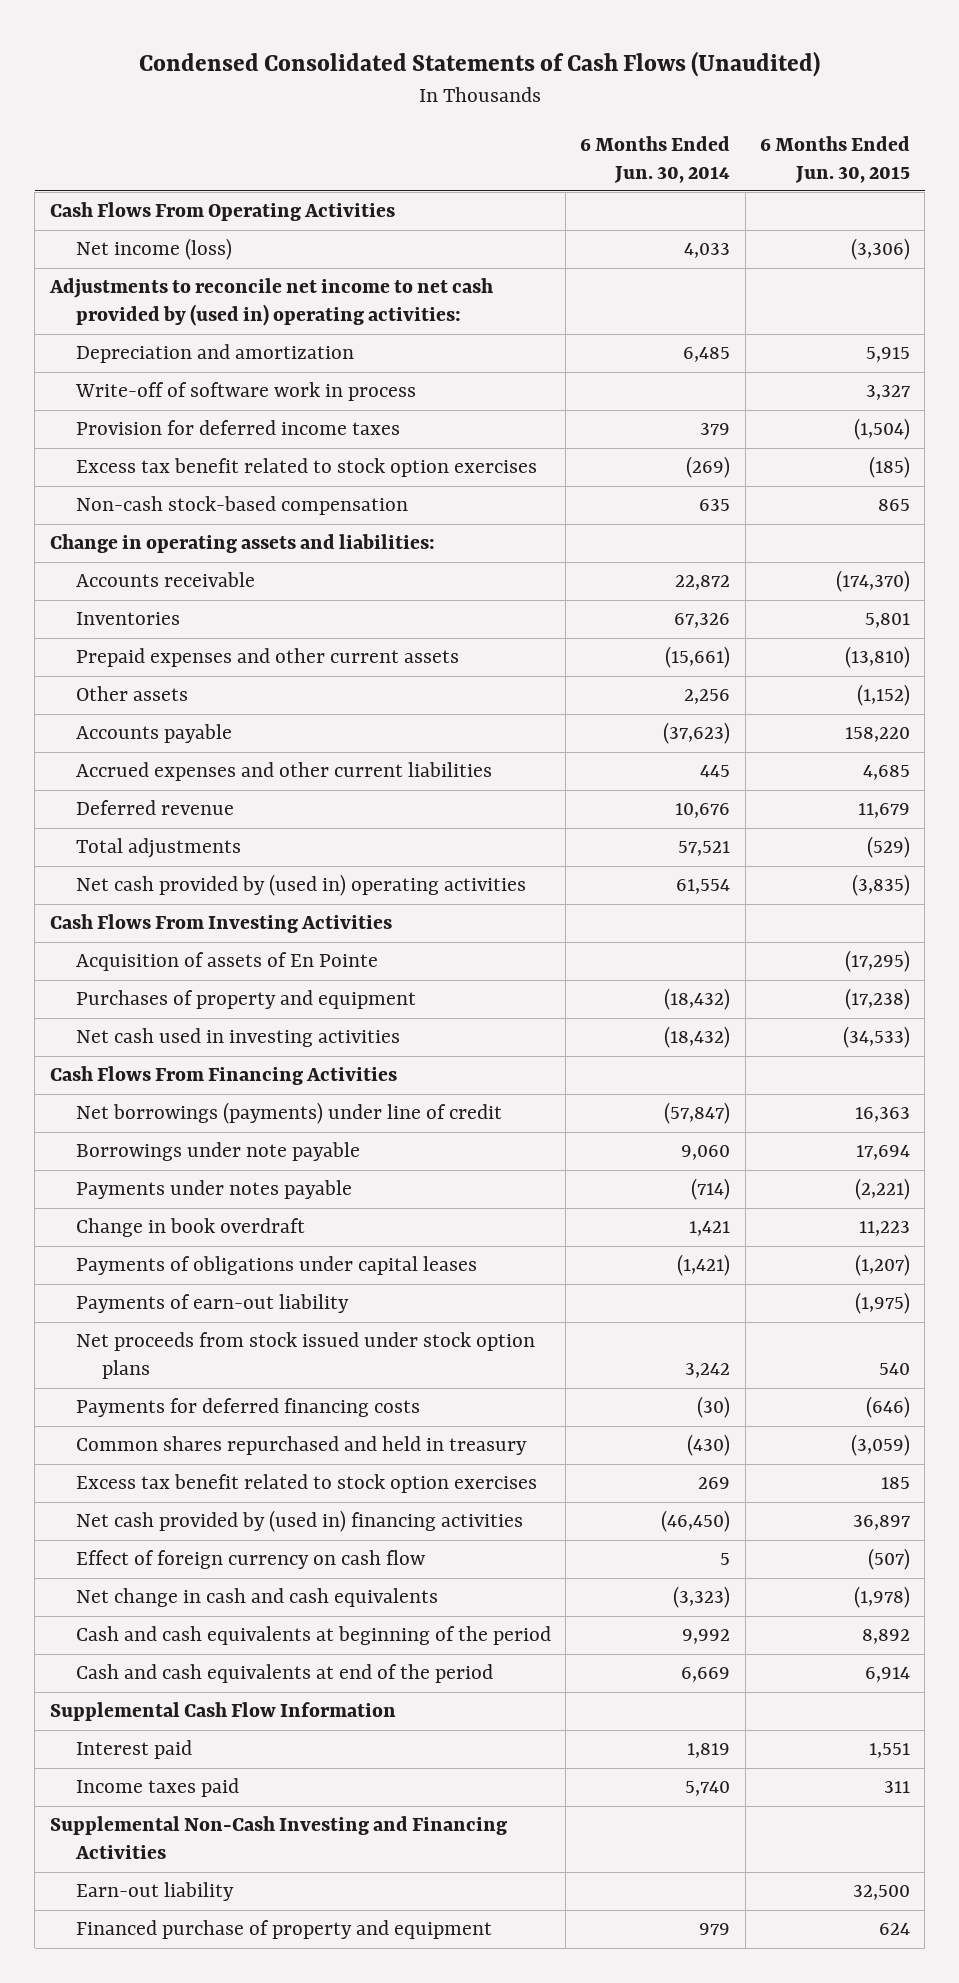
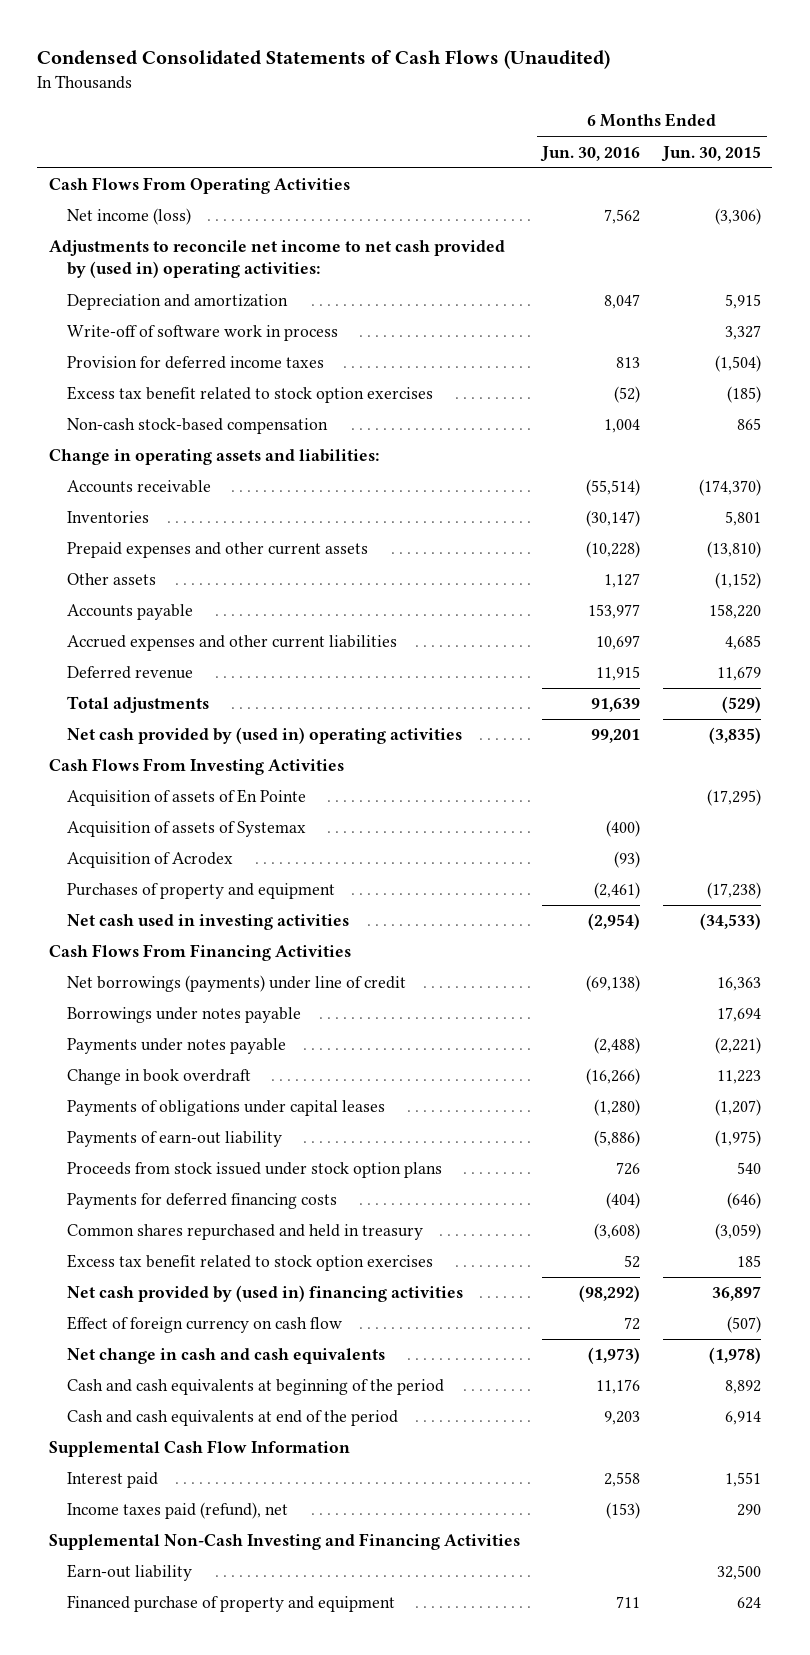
- | 6 Months Ended Jun. 30, 2014 | 6 Months Ended Jun. 30, 2015
+ | 6 Months Ended Jun. 30, 2016 | 6 Months Ended Jun. 30, 2015
+ Acquisition of assets of Systemax | (400) |
+ Acquisition of Acrodex | (93) |
- Borrowings under note payable | 9,060 | 17,694
+ Borrowings under notes payable | | 17,694
- Net proceeds from stock issued under stock option plans | 3,242 | 540
+ Proceeds from stock issued under stock option plans | 726 | 540
- Income taxes paid | 5,740 | 311
+ Income taxes paid (refund), net | (153) | 290

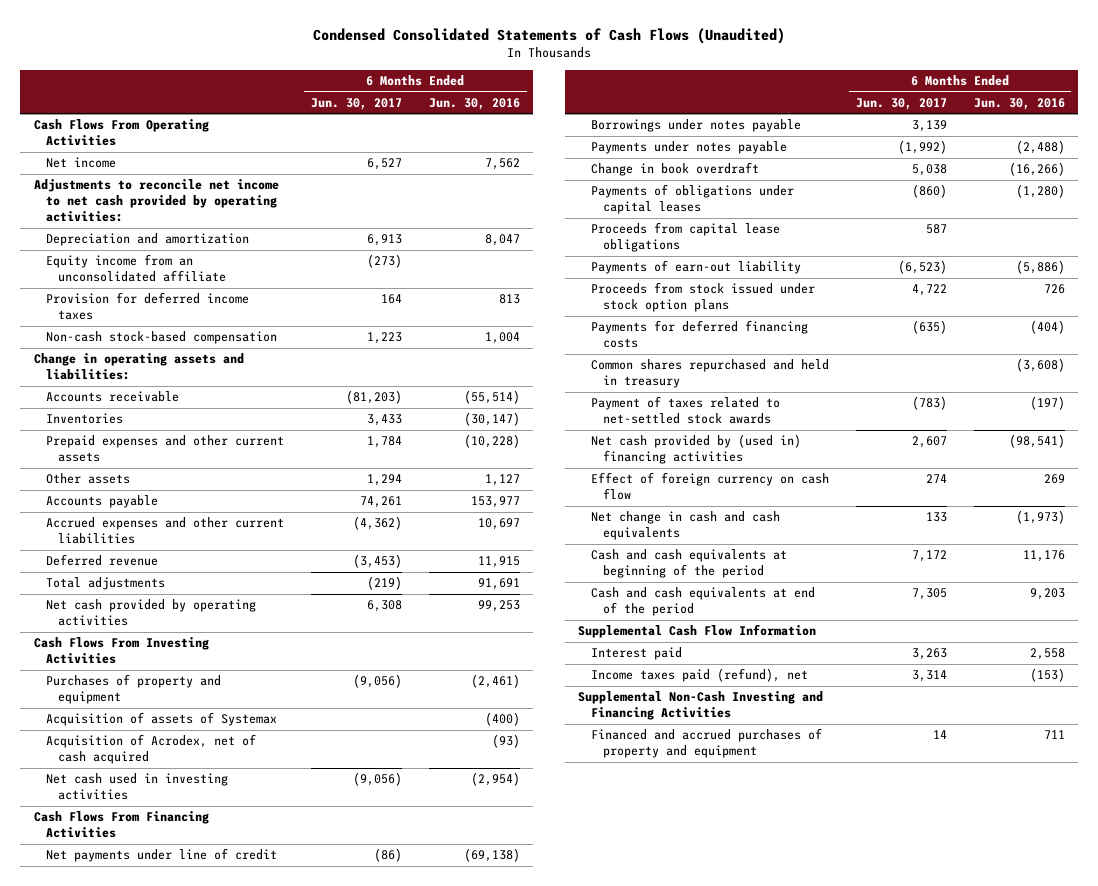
- | 6 Months Ended Jun. 30, 2016 | 6 Months Ended Jun. 30, 2015
+ | 6 Months Ended Jun. 30, 2017 | 6 Months Ended Jun. 30, 2016
- Net income (loss) | 7,562 | (3,306)
- Adjustments to reconcile net income to net cash provided by (used in) operating activities:
+ Net income | 6,527 | 7,562
+ Adjustments to reconcile net income to net cash provided by operating activities:
- Write-off of software work in process | | 3,327
+ Equity income from an unconsolidated affiliate | (273) |
- Excess tax benefit related to stock option exercises | (52) | (185)
- Total adjustments | 91,639 | (529)
- Net cash provided by (used in) operating activities | 99,201 | (3,835)
+ Total adjustments | (219) | 91,691
+ Net cash provided by operating activities | 6,308 | 99,253
- Acquisition of assets of En Pointe | | (17,295)
- Acquisition of Acrodex | (93) |
moved down: Acquisition of assets of Systemax | | (400)
+ Acquisition of Acrodex, net of cash acquired | | (93)
- Net borrowings (payments) under line of credit | (69,138) | 16,363
+ Net payments under line of credit | (86) | (69,138)
+ Proceeds from capital lease obligations | 587 |
- Excess tax benefit related to stock option exercises | 52 | 185
- Net cash provided by (used in) financing activities | (98,292) | 36,897
- Effect of foreign currency on cash flow | 72 | (507)
+ Payment of taxes related to net-settled stock awards | (783) | (197)
+ Net cash provided by (used in) financing activities | 2,607 | (98,541)
+ Effect of foreign currency on cash flow | 274 | 269
- Earn-out liability | | 32,500
- Financed purchase of property and equipment | 711 | 624
+ Financed and accrued purchases of property and equipment | 14 | 711

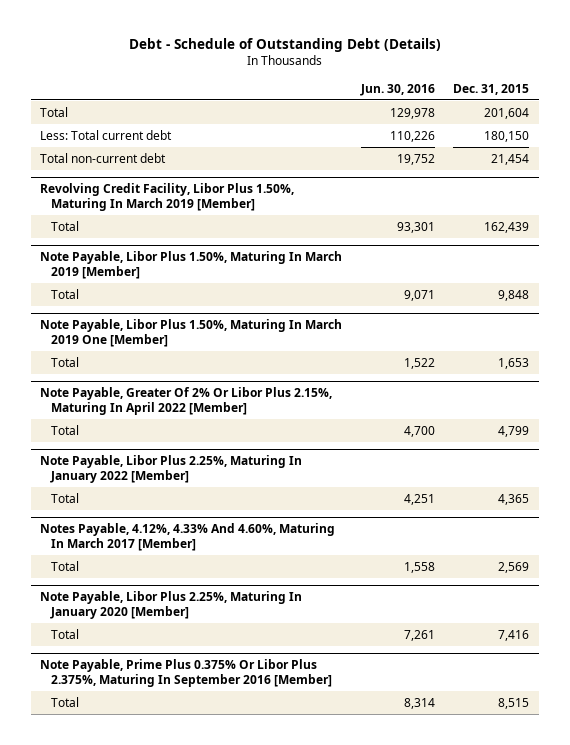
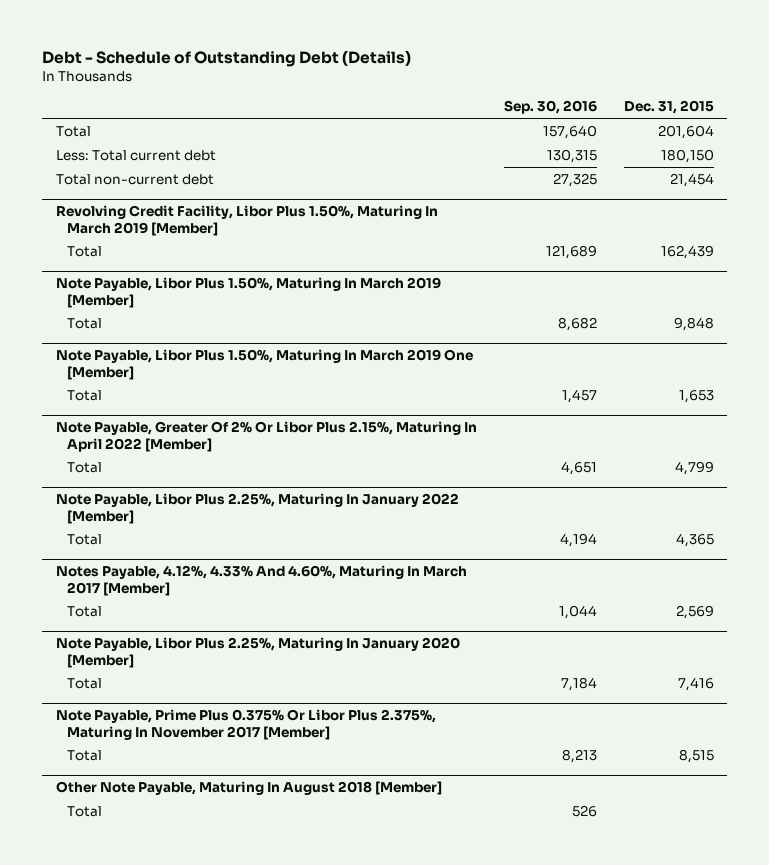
- | Jun. 30, 2016 | Dec. 31, 2015
+ | Sep. 30, 2016 | Dec. 31, 2015
- Note Payable, Prime Plus 0.375% Or Libor Plus 2.375%, Maturing In September 2016 [Member]
+ Note Payable, Prime Plus 0.375% Or Libor Plus 2.375%, Maturing In November 2017 [Member]
+ Other Note Payable, Maturing In August 2018 [Member]
+ Total | 526 |

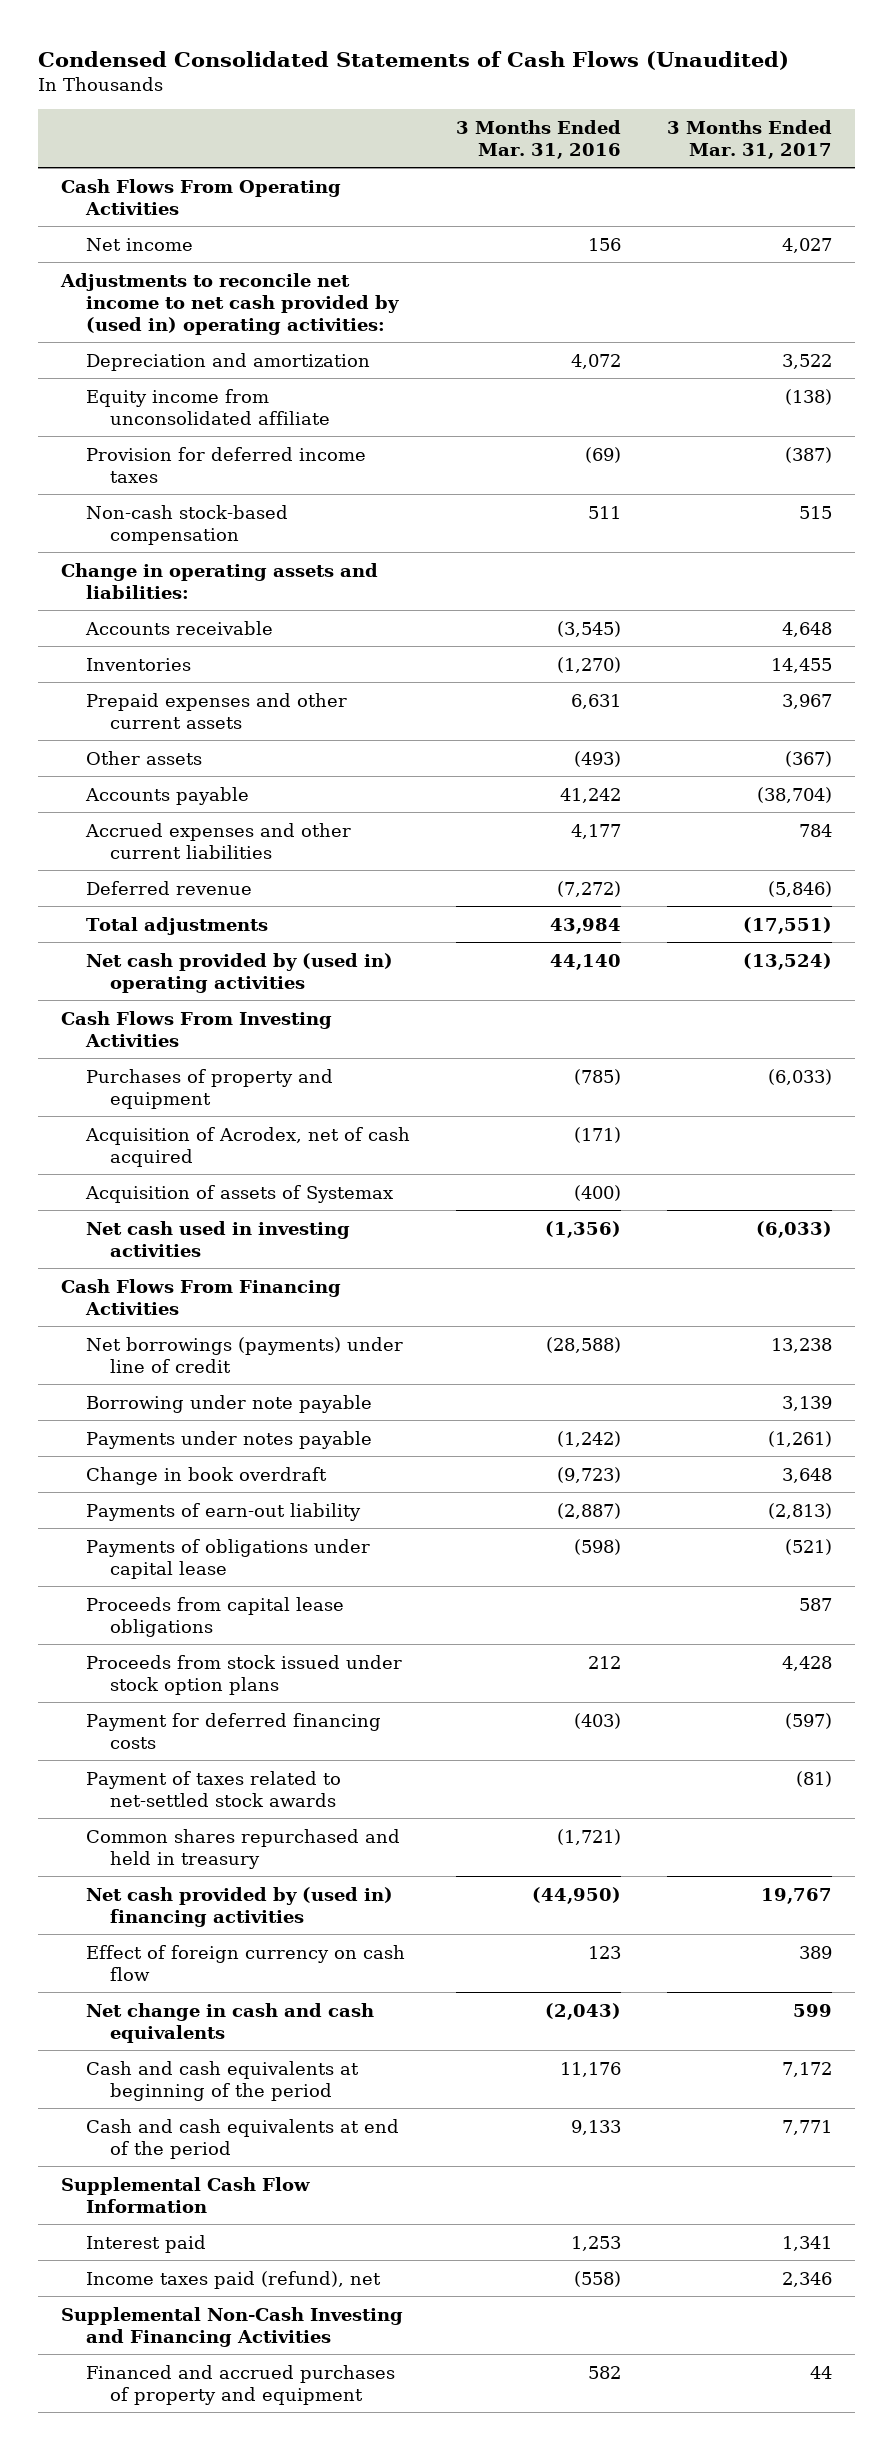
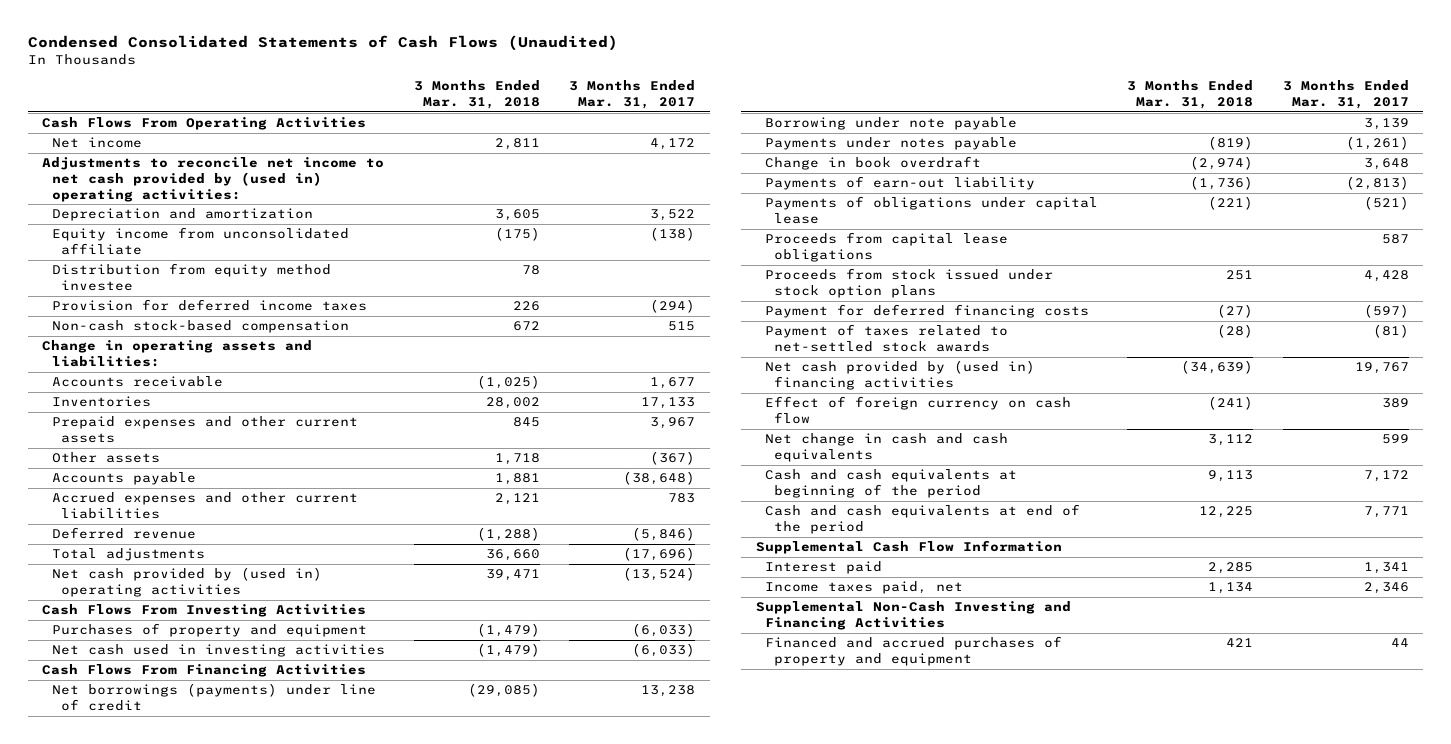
- | 3 Months Ended Mar. 31, 2016 | 3 Months Ended Mar. 31, 2017
+ | 3 Months Ended Mar. 31, 2018 | 3 Months Ended Mar. 31, 2017
- Net income | 156 | 4,027
+ Net income | 2,811 | 4,172
- Provision for deferred income taxes | (69) | (387)
+ Distribution from equity method investee | 78 |
+ Provision for deferred income taxes | 226 | (294)
- Accounts receivable | (3,545) | 4,648
- Inventories | (1,270) | 14,455
+ Accounts receivable | (1,025) | 1,677
+ Inventories | 28,002 | 17,133
- Accounts payable | 41,242 | (38,704)
- Accrued expenses and other current liabilities | 4,177 | 784
+ Accounts payable | 1,881 | (38,648)
+ Accrued expenses and other current liabilities | 2,121 | 783
- Total adjustments | 43,984 | (17,551)
+ Total adjustments | 36,660 | (17,696)
- Acquisition of Acrodex, net of cash acquired | (171) |
- Acquisition of assets of Systemax | (400) |
- Common shares repurchased and held in treasury | (1,721) |
- Income taxes paid (refund), net | (558) | 2,346
+ Income taxes paid, net | 1,134 | 2,346

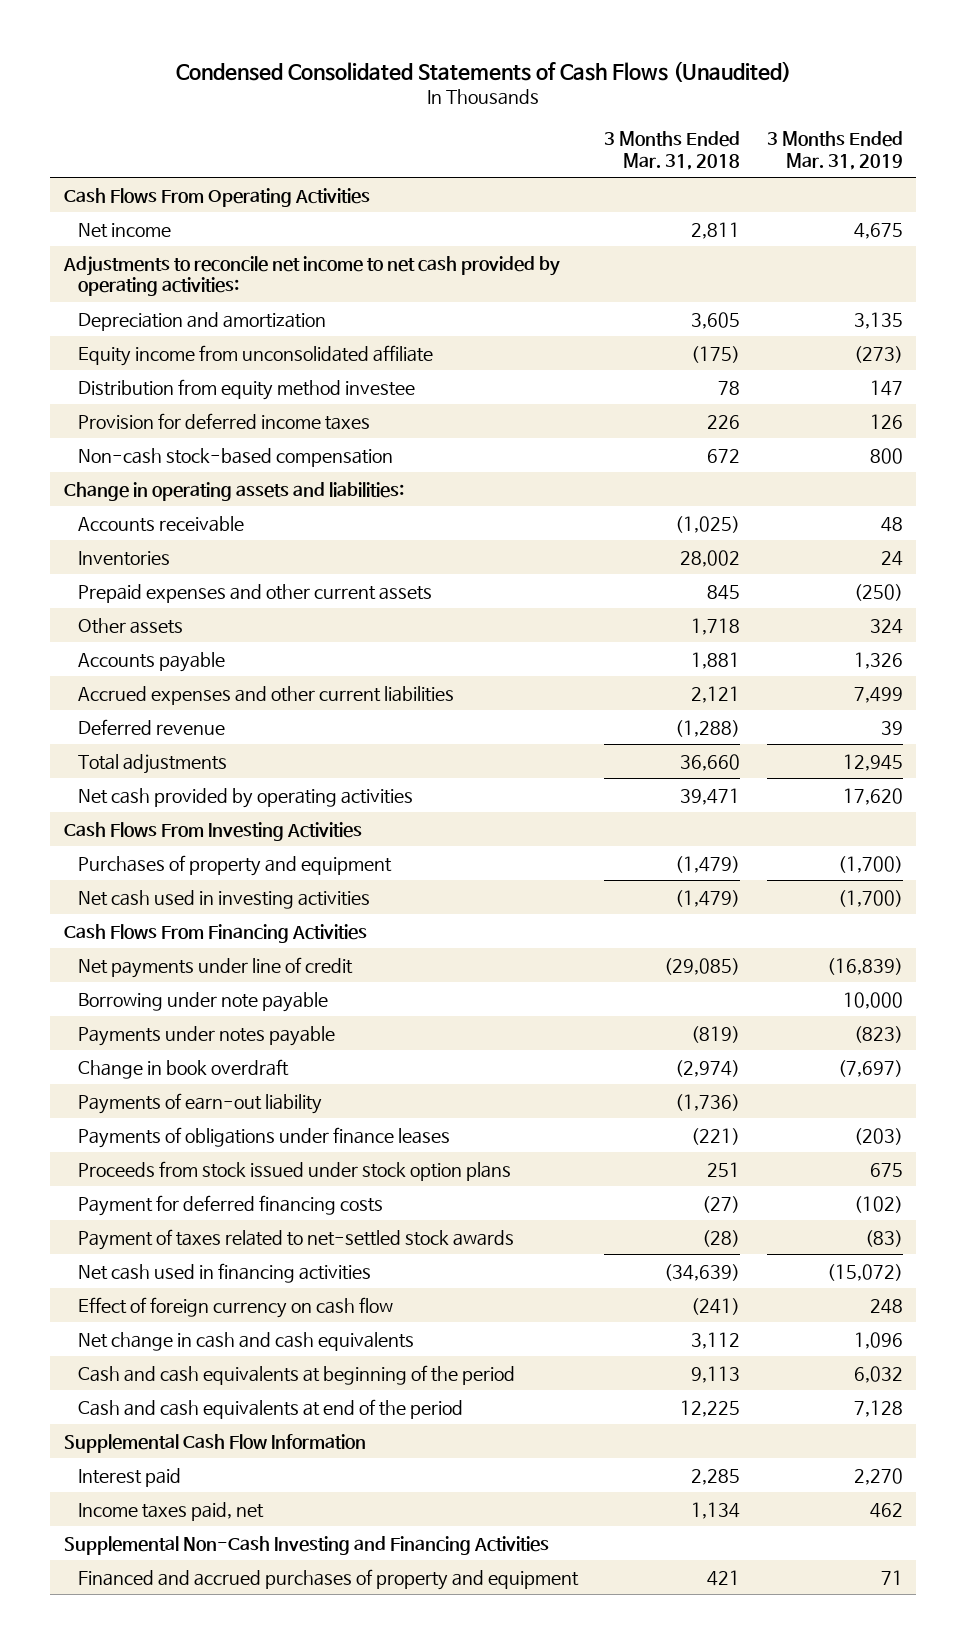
- | 3 Months Ended Mar. 31, 2018 | 3 Months Ended Mar. 31, 2017
+ | 3 Months Ended Mar. 31, 2018 | 3 Months Ended Mar. 31, 2019
- Adjustments to reconcile net income to net cash provided by (used in) operating activities:
+ Adjustments to reconcile net income to net cash provided by operating activities:
- Net cash provided by (used in) operating activities | 39,471 | (13,524)
+ Net cash provided by operating activities | 39,471 | 17,620
- Net borrowings (payments) under line of credit | (29,085) | 13,238
+ Net payments under line of credit | (29,085) | (16,839)
- Payments of obligations under capital lease | (221) | (521)
- Proceeds from capital lease obligations | | 587
+ Payments of obligations under finance leases | (221) | (203)
- Net cash provided by (used in) financing activities | (34,639) | 19,767
+ Net cash used in financing activities | (34,639) | (15,072)

